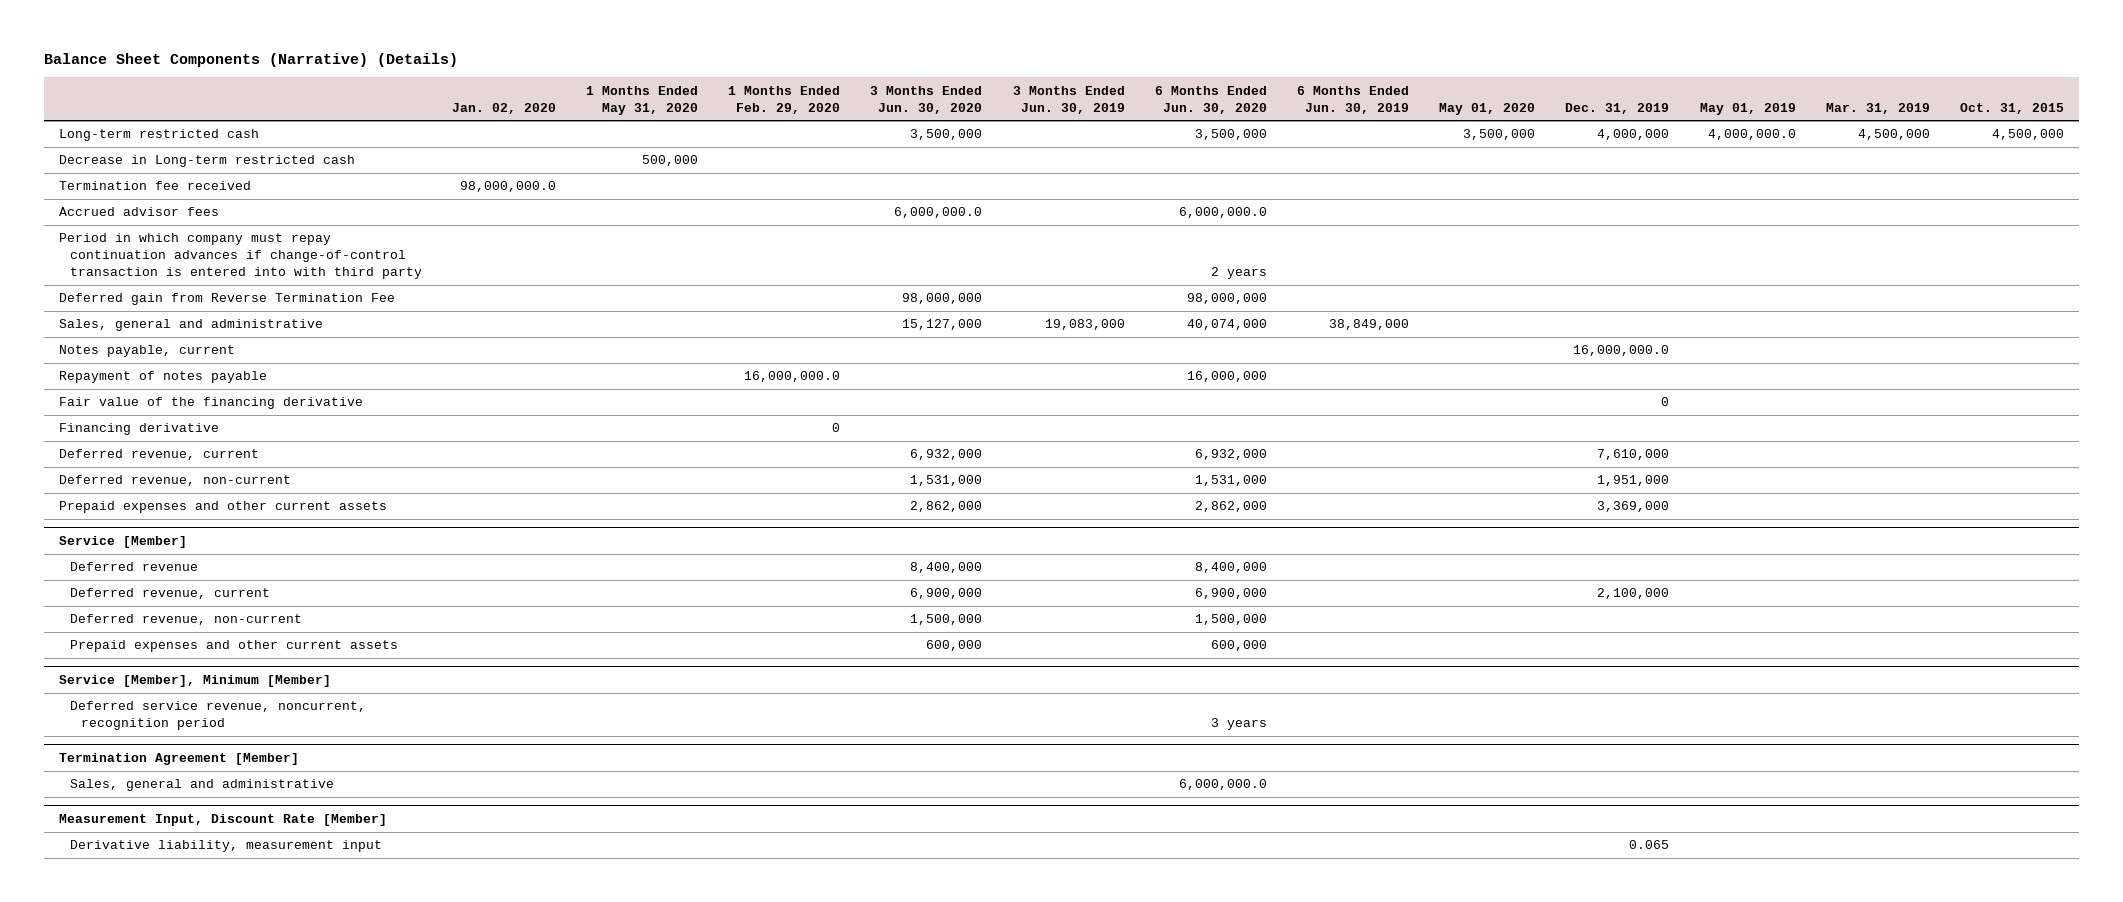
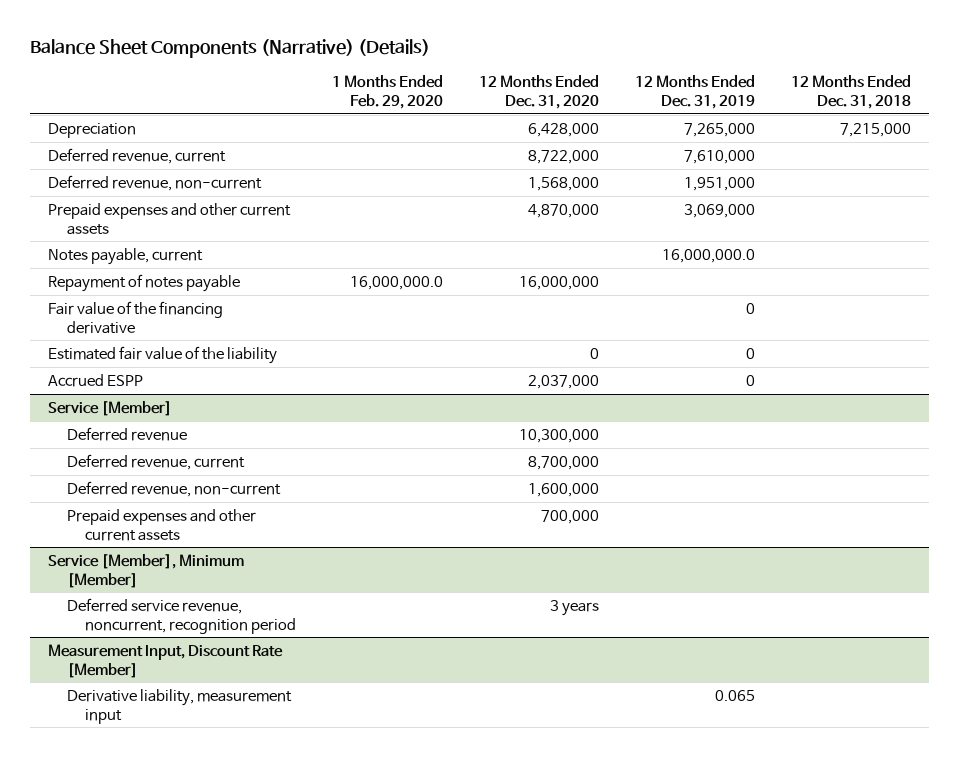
- | Jan. 02, 2020 | 1 Months Ended May 31, 2020 | 1 Months Ended Feb. 29, 2020 | 3 Months Ended Jun. 30, 2020 | 3 Months Ended Jun. 30, 2019 | 6 Months Ended Jun. 30, 2020 | 6 Months Ended Jun. 30, 2019 | May 01, 2020 | Dec. 31, 2019 | May 01, 2019 | Mar. 31, 2019 | Oct. 31, 2015
+ | 1 Months Ended Feb. 29, 2020 | 12 Months Ended Dec. 31, 2020 | 12 Months Ended Dec. 31, 2019 | 12 Months Ended Dec. 31, 2018
- Long-term restricted cash | | | | 3,500,000 | | 3,500,000 | | 3,500,000 | 4,000,000 | 4,000,000.0 | 4,500,000 | 4,500,000
- Decrease in Long-term restricted cash | | 500,000 | | | | | | | | | |
- Termination fee received | 98,000,000.0 | | | | | | | | | | |
- Accrued advisor fees | | | | 6,000,000.0 | | 6,000,000.0 | | | | | |
- Period in which company must repay continuation advances if change-of-control transaction is entered into with third party | | | | | | 2 years | | | | | |
- Deferred gain from Reverse Termination Fee | | | | 98,000,000 | | 98,000,000 | | | | | |
- Sales, general and administrative | | | | 15,127,000 | 19,083,000 | 40,074,000 | 38,849,000 | | | | |
- Financing derivative | | | 0 | | | | | | | | |
+ Depreciation | | 6,428,000 | 7,265,000 | 7,215,000
moved down: Notes payable, current | | | 16,000,000.0 |
moved down: Repayment of notes payable | 16,000,000.0 | 16,000,000 | |
moved down: Fair value of the financing derivative | | | 0 |
+ Estimated fair value of the liability | | 0 | 0 |
+ Accrued ESPP | | 2,037,000 | 0 |
- Termination Agreement [Member]
- Sales, general and administrative | | | | | | 6,000,000.0 | | | | | |

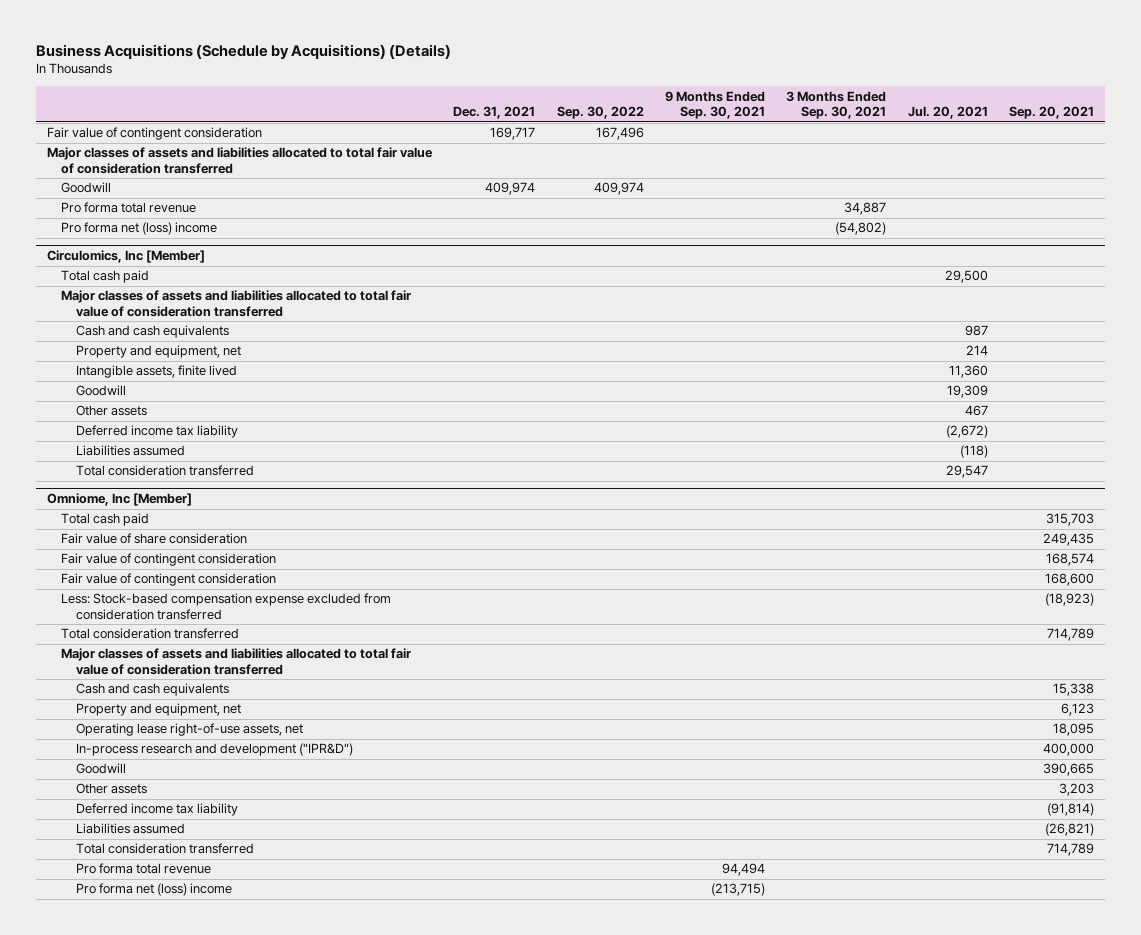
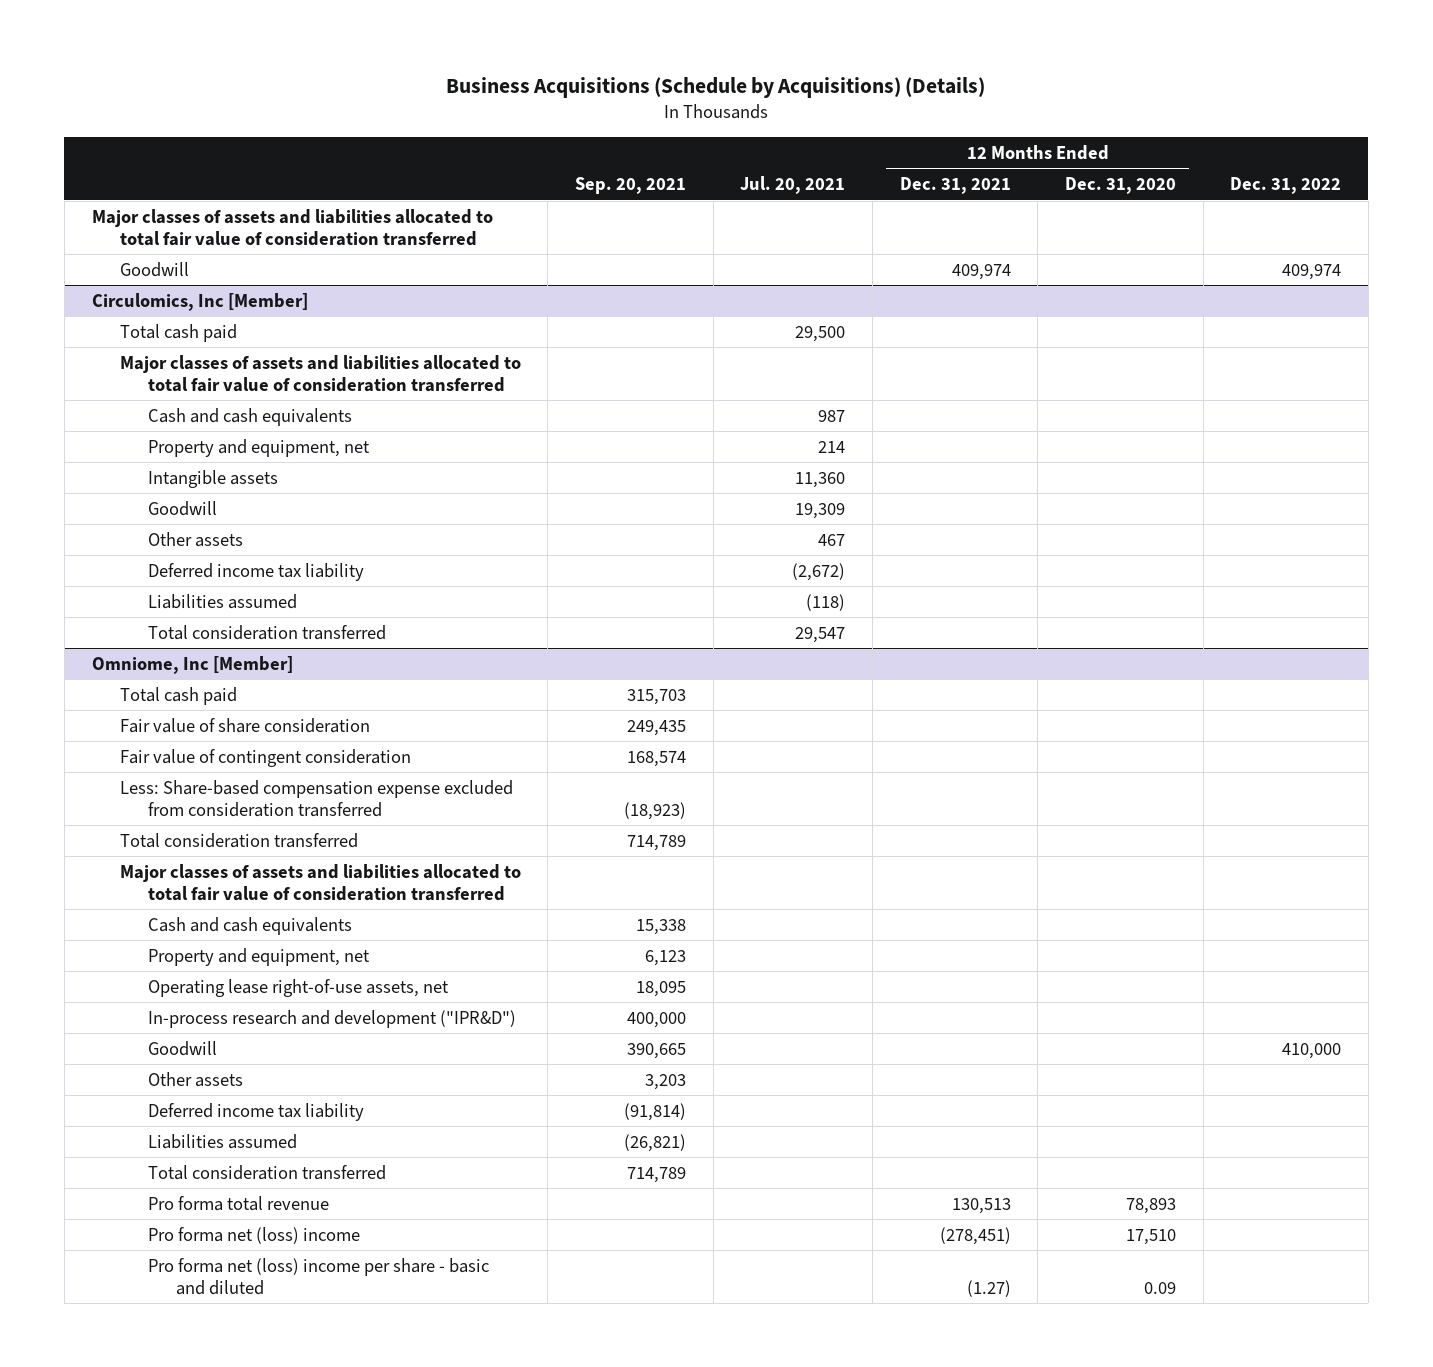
- | Dec. 31, 2021 | Sep. 30, 2022 | 9 Months Ended Sep. 30, 2021 | 3 Months Ended Sep. 30, 2021 | Jul. 20, 2021 | Sep. 20, 2021
+ | Sep. 20, 2021 | Jul. 20, 2021 | 12 Months Ended Dec. 31, 2021 | 12 Months Ended Dec. 31, 2020 | Dec. 31, 2022
- Fair value of contingent consideration | 169,717 | 167,496 | | | |
- Pro forma total revenue | | | | 34,887 | |
- Pro forma net (loss) income | | | | (54,802) | |
@ Circulomics, Inc [Member]
- Intangible assets, finite lived | | | | | 11,360 |
+ Intangible assets | | 11,360 | | |
@ Omniome, Inc [Member]
- Fair value of contingent consideration | | | | | | 168,600
- Less: Stock-based compensation expense excluded from consideration transferred | | | | | | (18,923)
+ Less: Share-based compensation expense excluded from consideration transferred | (18,923) | | | |
+ Pro forma net (loss) income per share - basic and diluted | | | (1.27) | 0.09 |

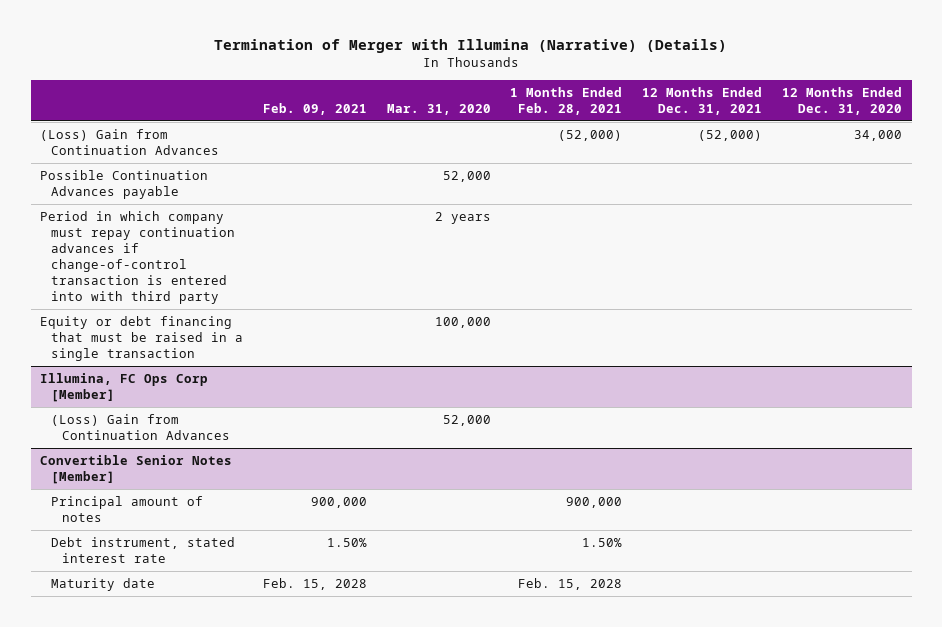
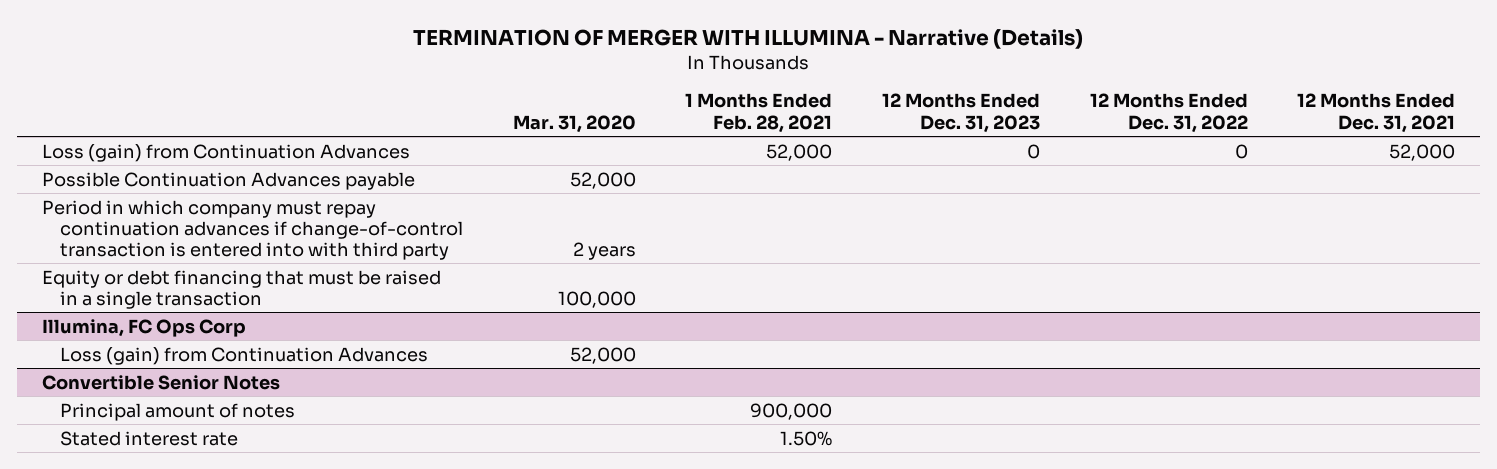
- Termination of Merger with Illumina (Narrative) (Details)
+ TERMINATION OF MERGER WITH ILLUMINA - Narrative (Details)
- | Feb. 09, 2021 | Mar. 31, 2020 | 1 Months Ended Feb. 28, 2021 | 12 Months Ended Dec. 31, 2021 | 12 Months Ended Dec. 31, 2020
+ | Mar. 31, 2020 | 1 Months Ended Feb. 28, 2021 | 12 Months Ended Dec. 31, 2023 | 12 Months Ended Dec. 31, 2022 | 12 Months Ended Dec. 31, 2021
- (Loss) Gain from Continuation Advances | | | (52,000) | (52,000) | 34,000
+ Loss (gain) from Continuation Advances | | 52,000 | 0 | 0 | 52,000
- Illumina, FC Ops Corp [Member]
- (Loss) Gain from Continuation Advances | | 52,000 | | |
- Convertible Senior Notes [Member]
+ Illumina, FC Ops Corp
+ Loss (gain) from Continuation Advances | 52,000 | | | |
+ Convertible Senior Notes
- Debt instrument, stated interest rate | 1.50% | | 1.50% | |
- Maturity date | Feb. 15, 2028 | | Feb. 15, 2028 | |
+ Stated interest rate | | 1.50% | | |

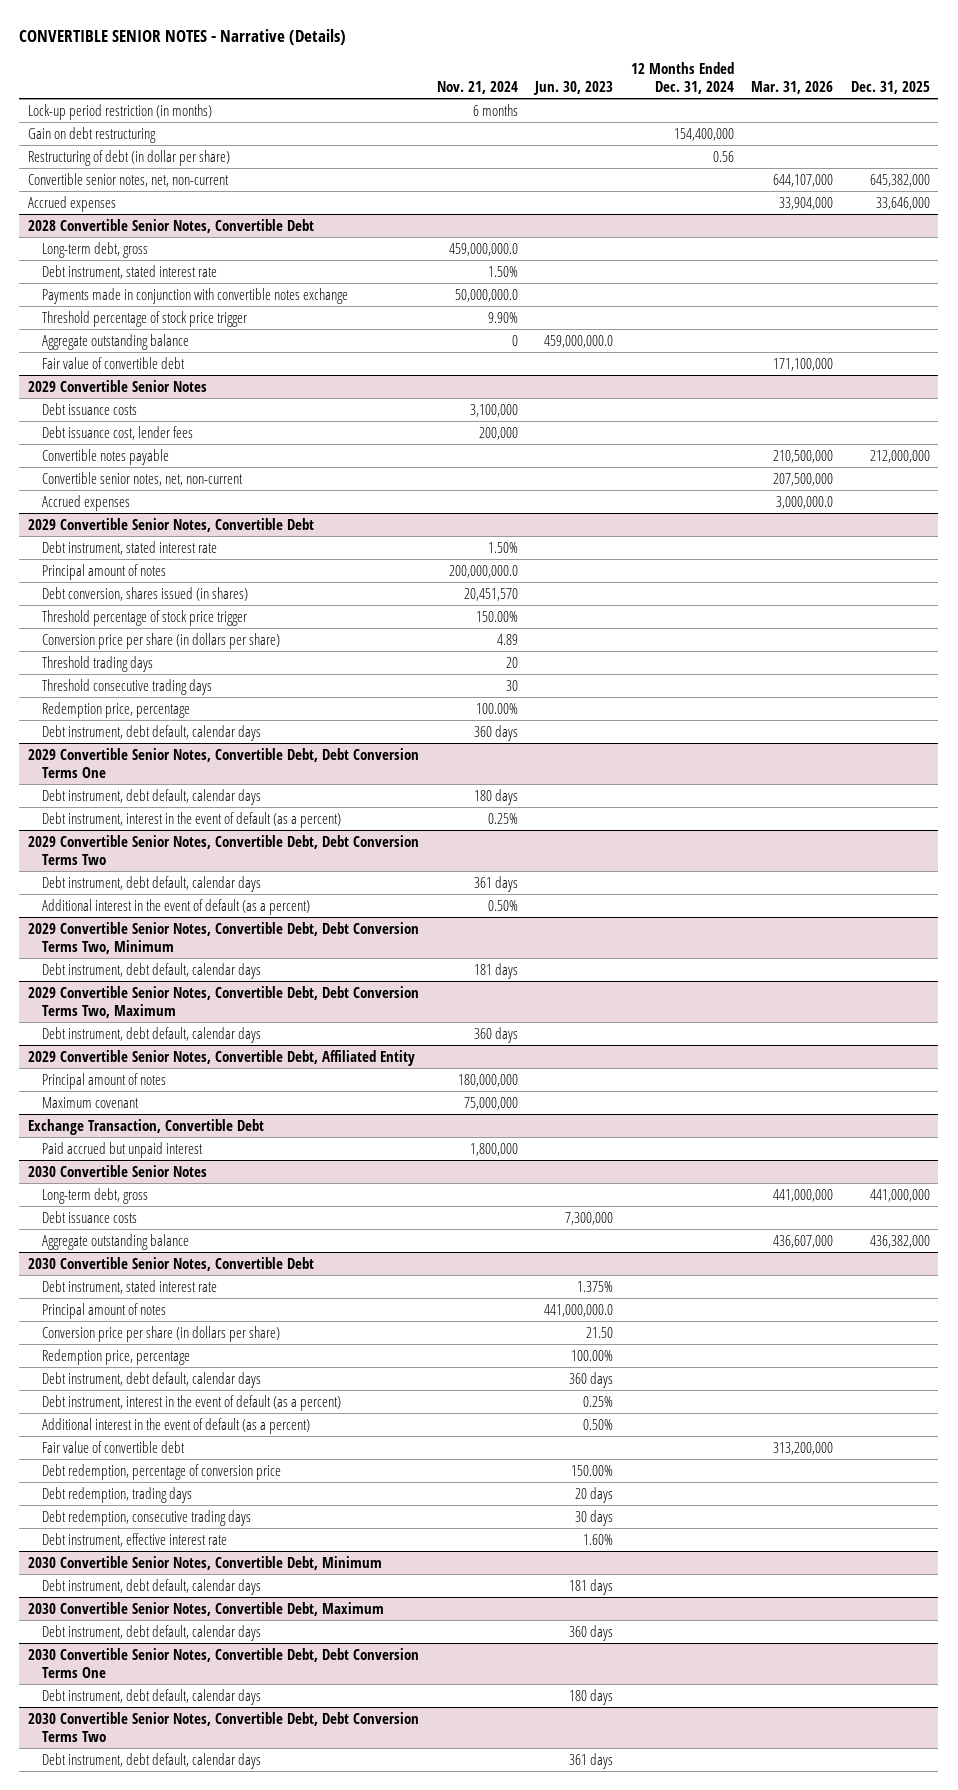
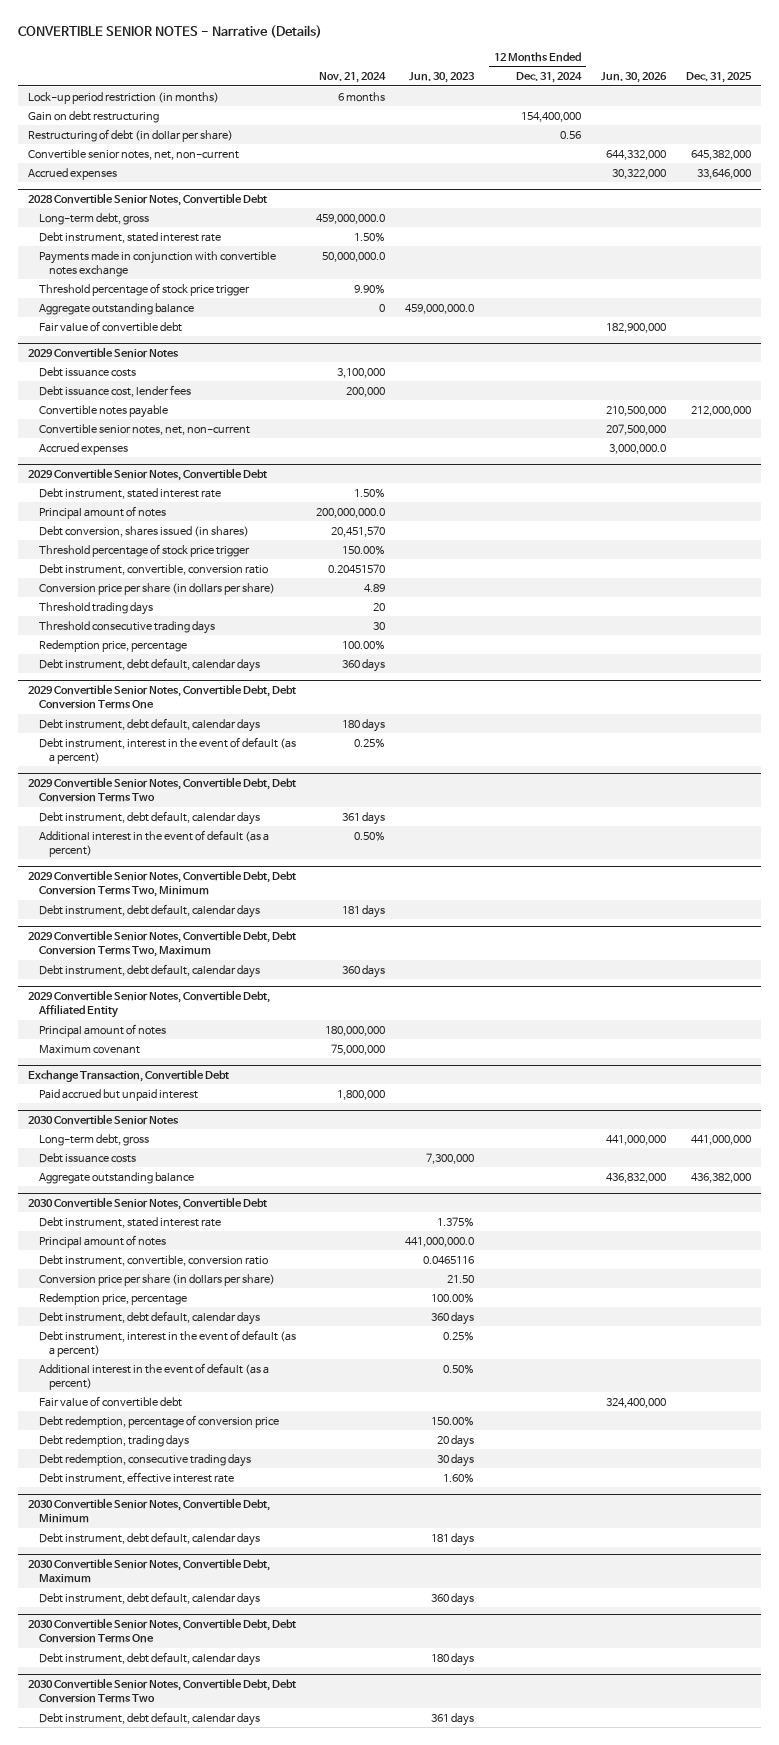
- | Nov. 21, 2024 | Jun. 30, 2023 | 12 Months Ended Dec. 31, 2024 | Mar. 31, 2026 | Dec. 31, 2025
+ | Nov. 21, 2024 | Jun. 30, 2023 | 12 Months Ended Dec. 31, 2024 | Jun. 30, 2026 | Dec. 31, 2025
@ 2029 Convertible Senior Notes, Convertible Debt
+ Debt instrument, convertible, conversion ratio | 0.20451570 | | | |
@ 2030 Convertible Senior Notes, Convertible Debt
+ Debt instrument, convertible, conversion ratio | | 0.0465116 | | |

